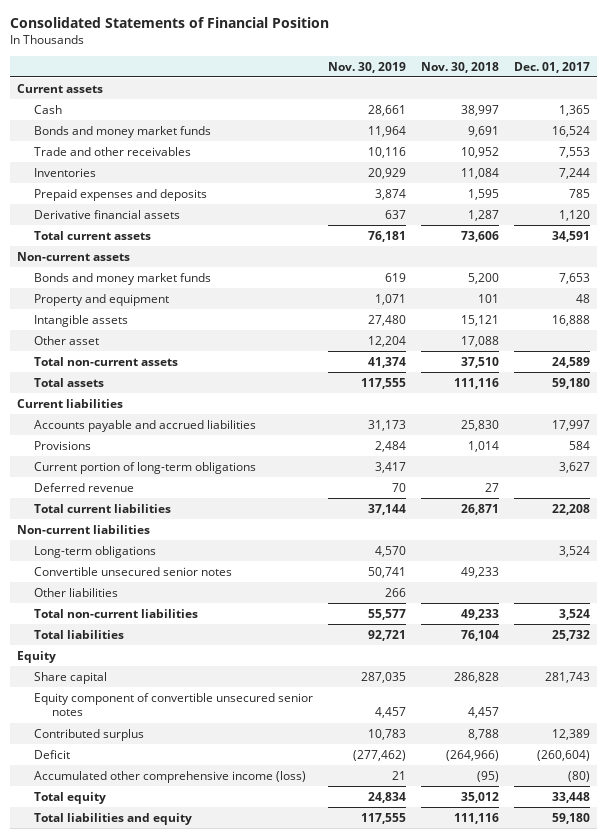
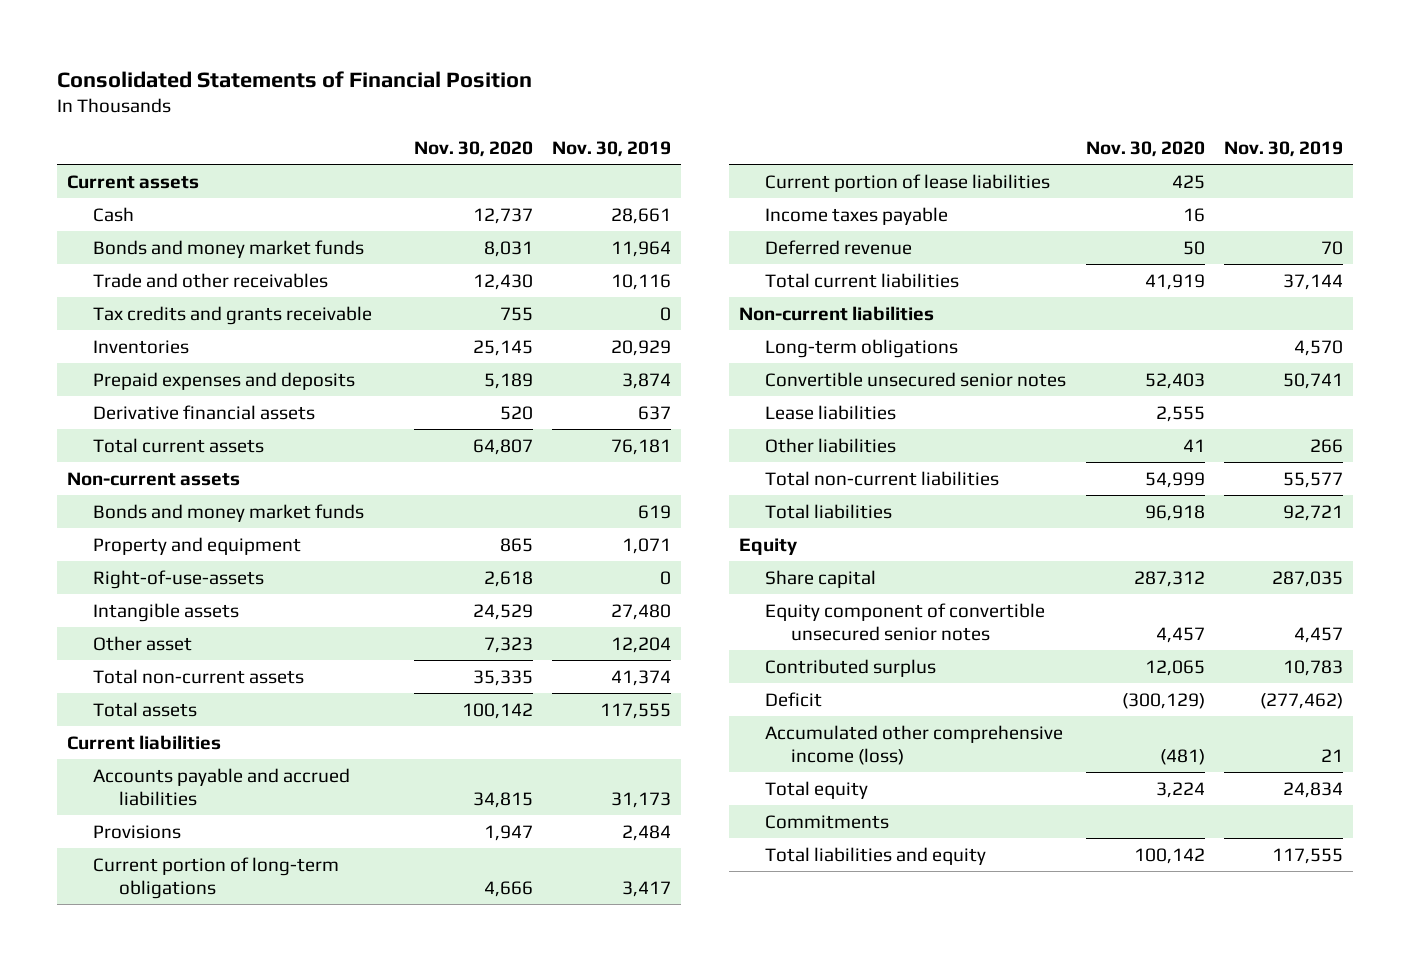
- | Nov. 30, 2019 | Nov. 30, 2018 | Dec. 01, 2017
+ | Nov. 30, 2020 | Nov. 30, 2019
+ Tax credits and grants receivable | 755 | 0
+ Right-of-use-assets | 2,618 | 0
+ Current portion of lease liabilities | 425 |
+ Income taxes payable | 16 |
+ Lease liabilities | 2,555 |
+ Commitments

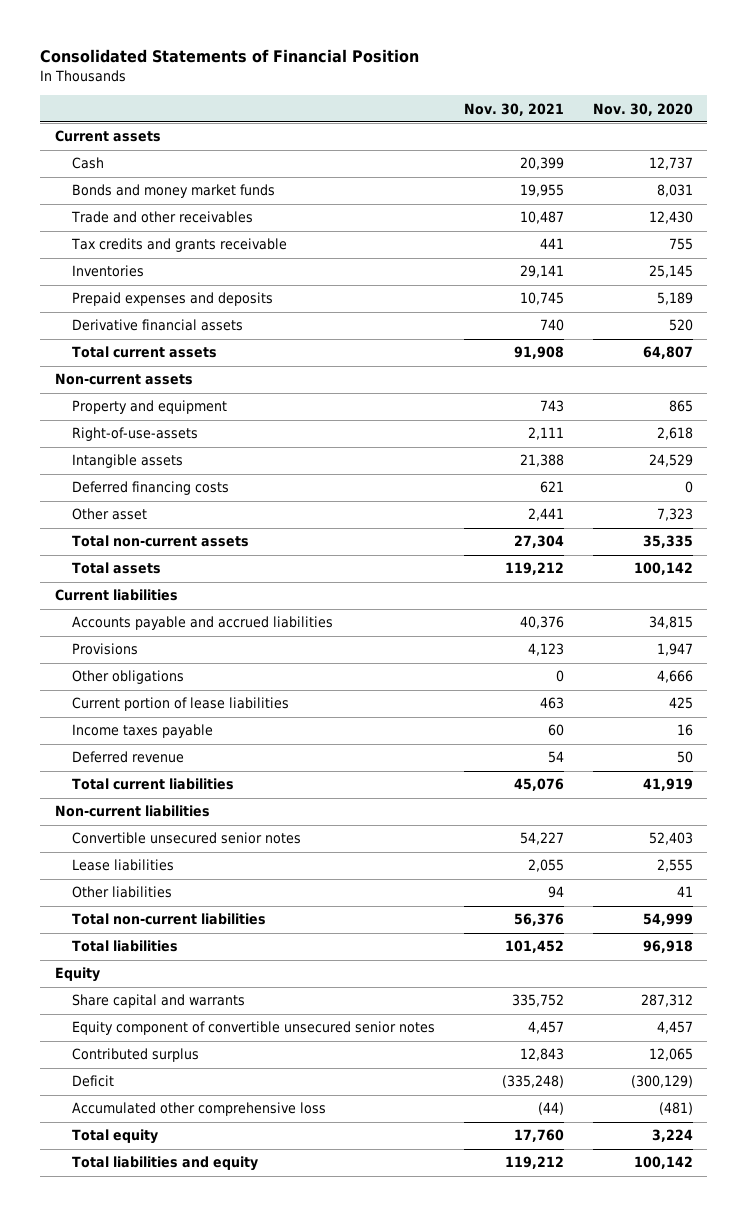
- | Nov. 30, 2020 | Nov. 30, 2019
+ | Nov. 30, 2021 | Nov. 30, 2020
- Bonds and money market funds | | 619
+ Deferred financing costs | 621 | 0
- Current portion of long-term obligations | 4,666 | 3,417
+ Other obligations | 0 | 4,666
- Long-term obligations | | 4,570
- Share capital | 287,312 | 287,035
+ Share capital and warrants | 335,752 | 287,312
- Accumulated other comprehensive income (loss) | (481) | 21
+ Accumulated other comprehensive loss | (44) | (481)
- Commitments

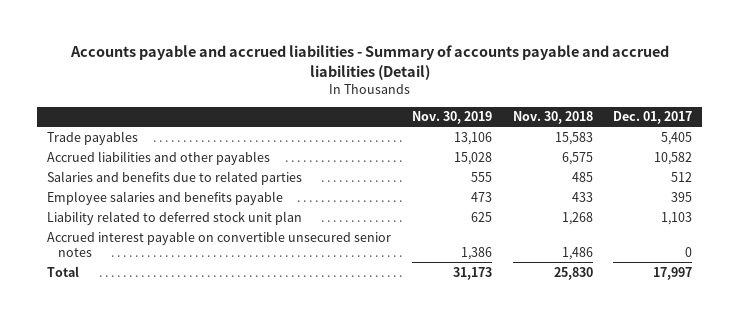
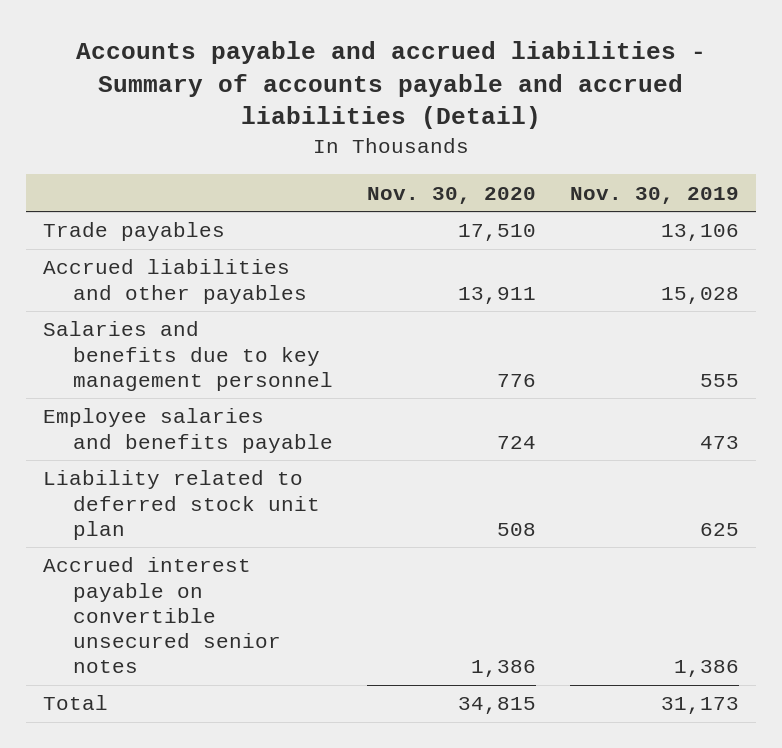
- | Nov. 30, 2019 | Nov. 30, 2018 | Dec. 01, 2017
+ | Nov. 30, 2020 | Nov. 30, 2019
- Salaries and benefits due to related parties | 555 | 485 | 512
+ Salaries and benefits due to key management personnel | 776 | 555

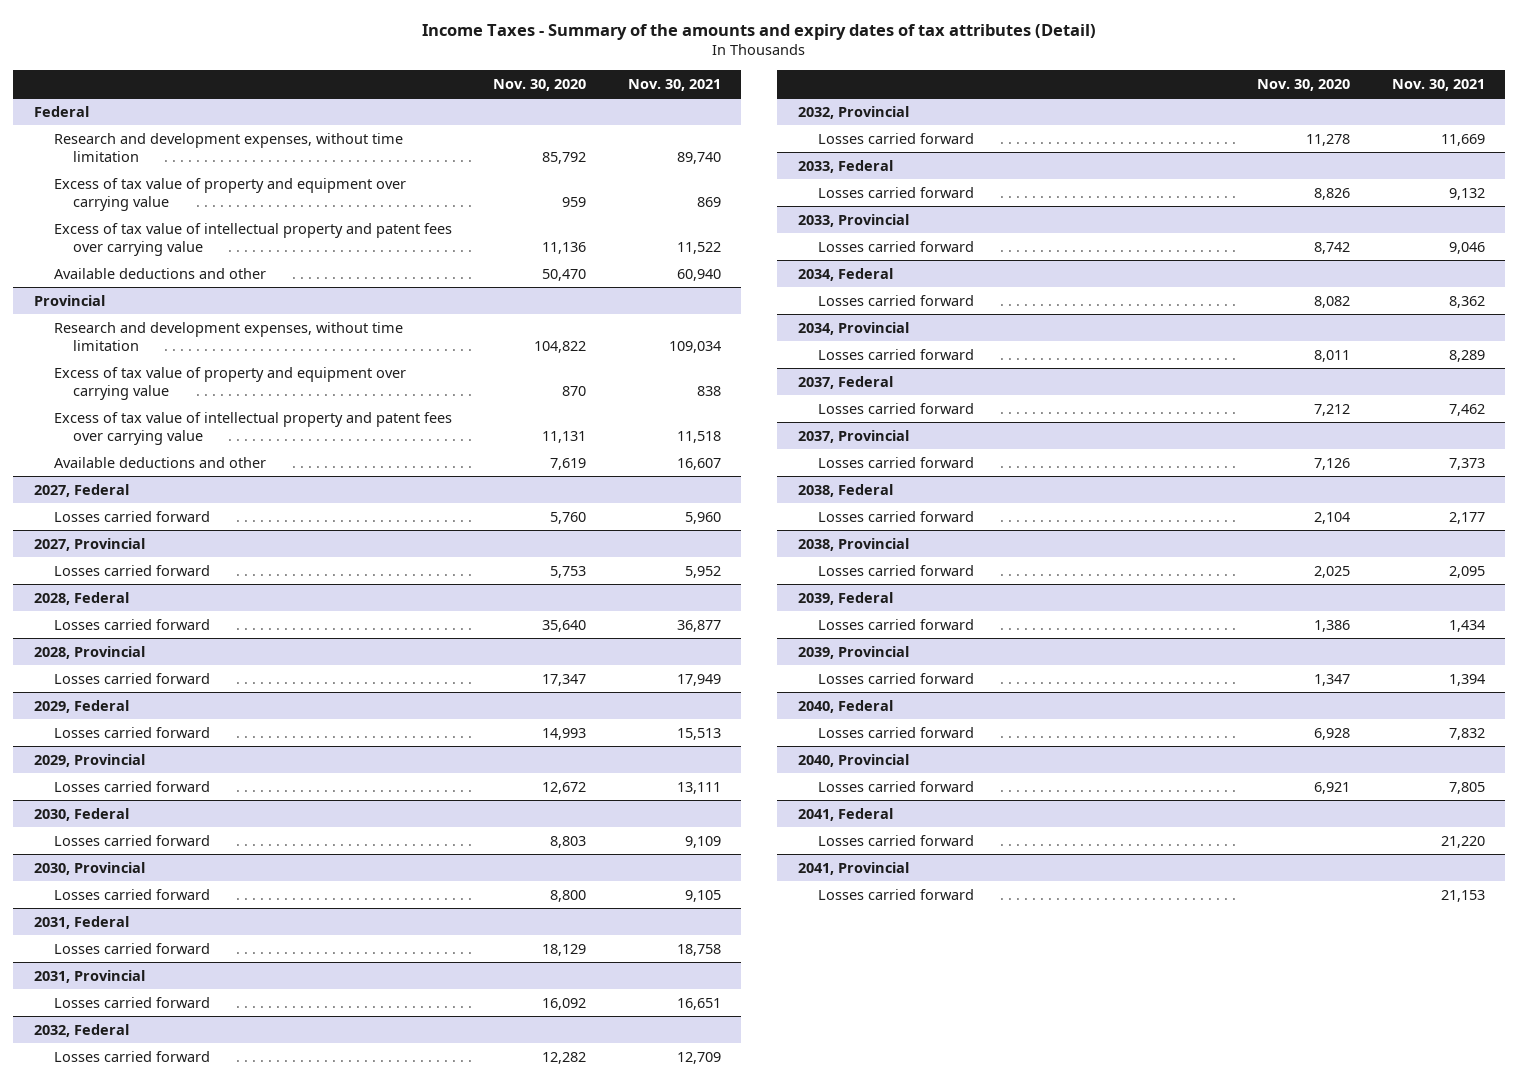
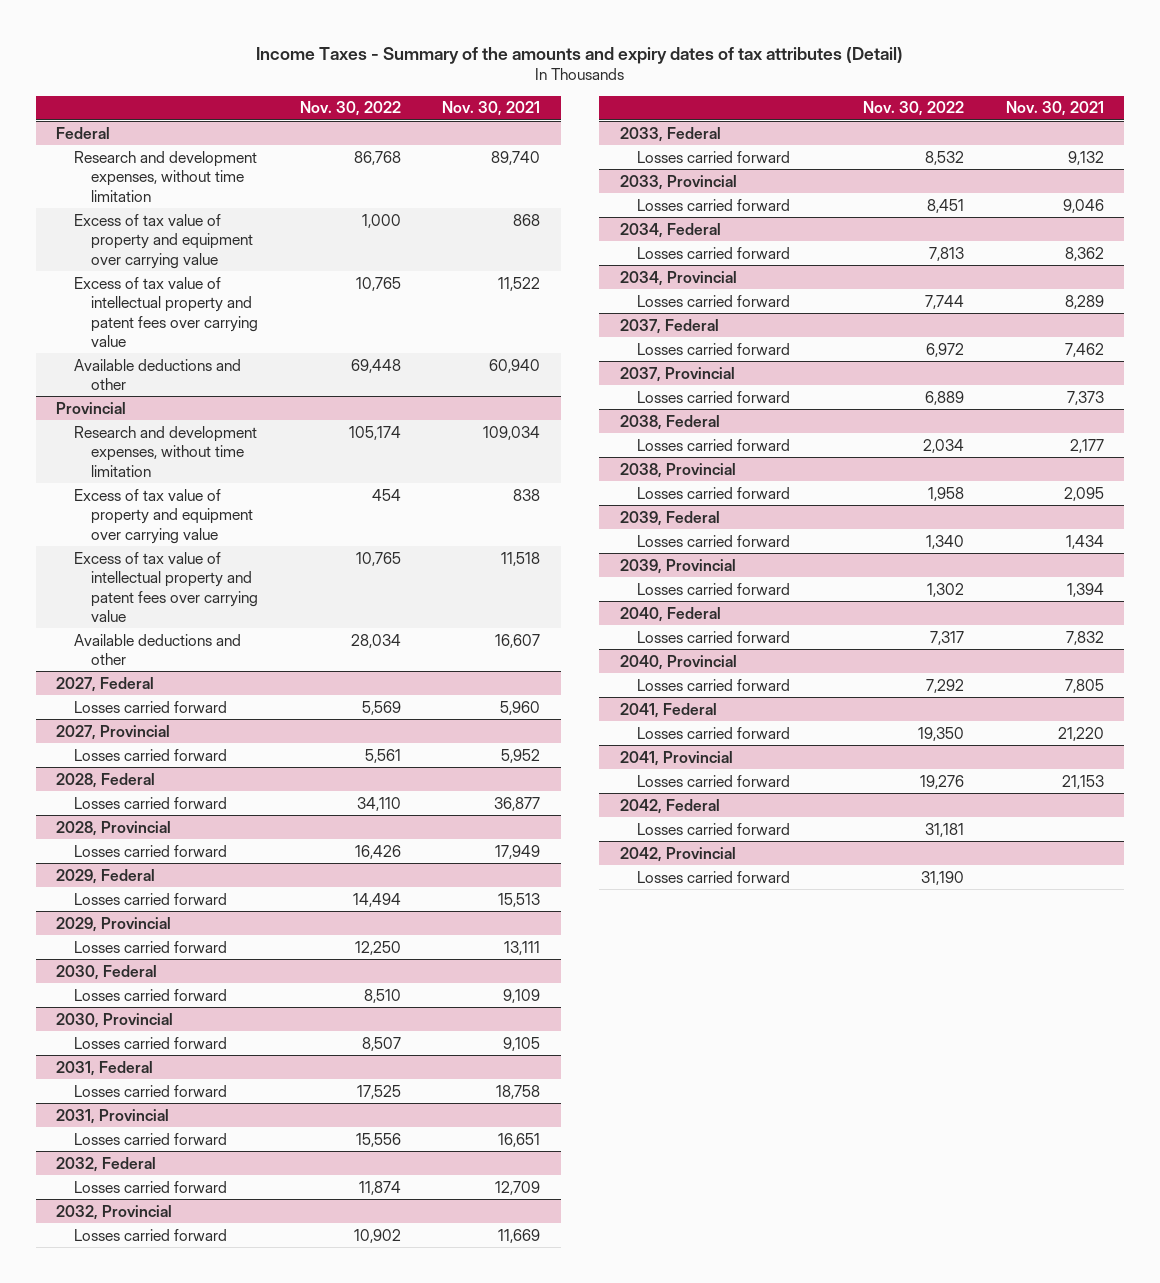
- | Nov. 30, 2020 | Nov. 30, 2021
+ | Nov. 30, 2022 | Nov. 30, 2021
@ Federal
- Excess of tax value of property and equipment over carrying value | 959 | 869
+ Excess of tax value of property and equipment over carrying value | 1,000 | 868
+ 2042, Federal
+ Losses carried forward | 31,181 |
+ 2042, Provincial
+ Losses carried forward | 31,190 |

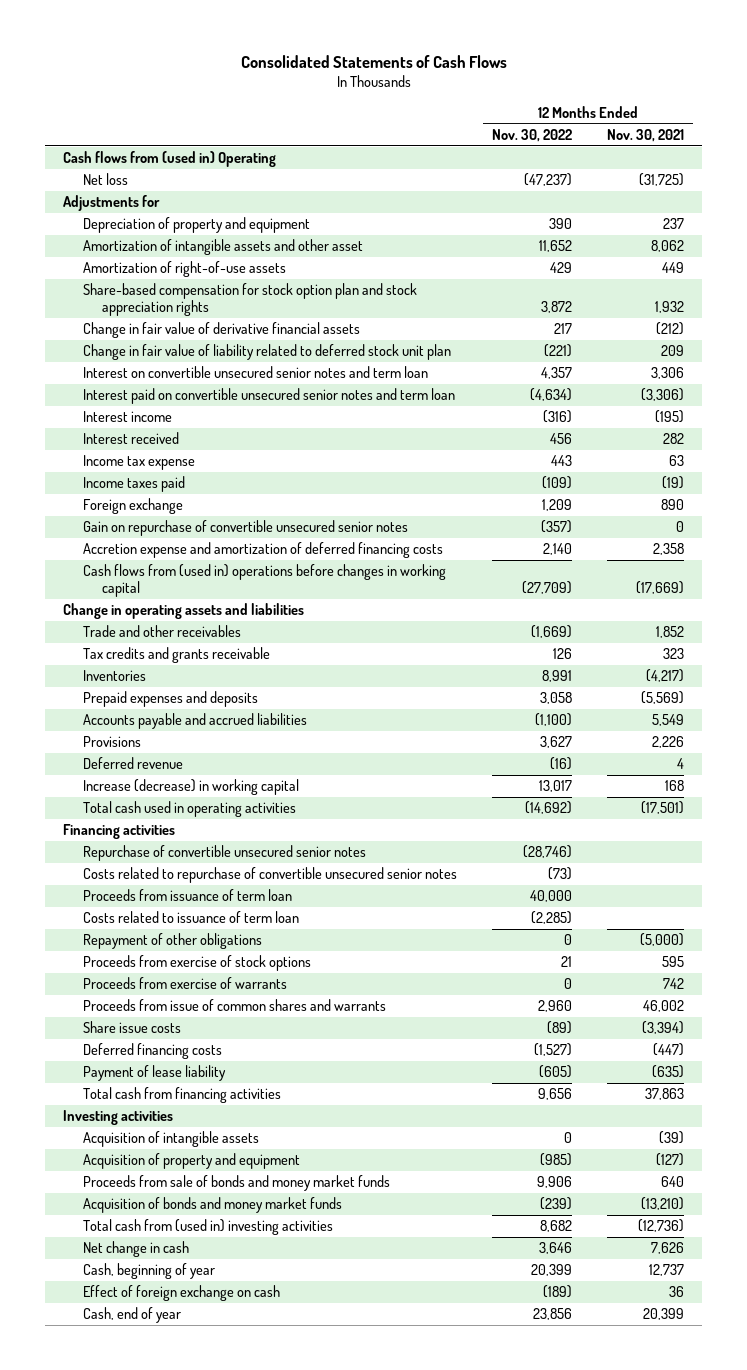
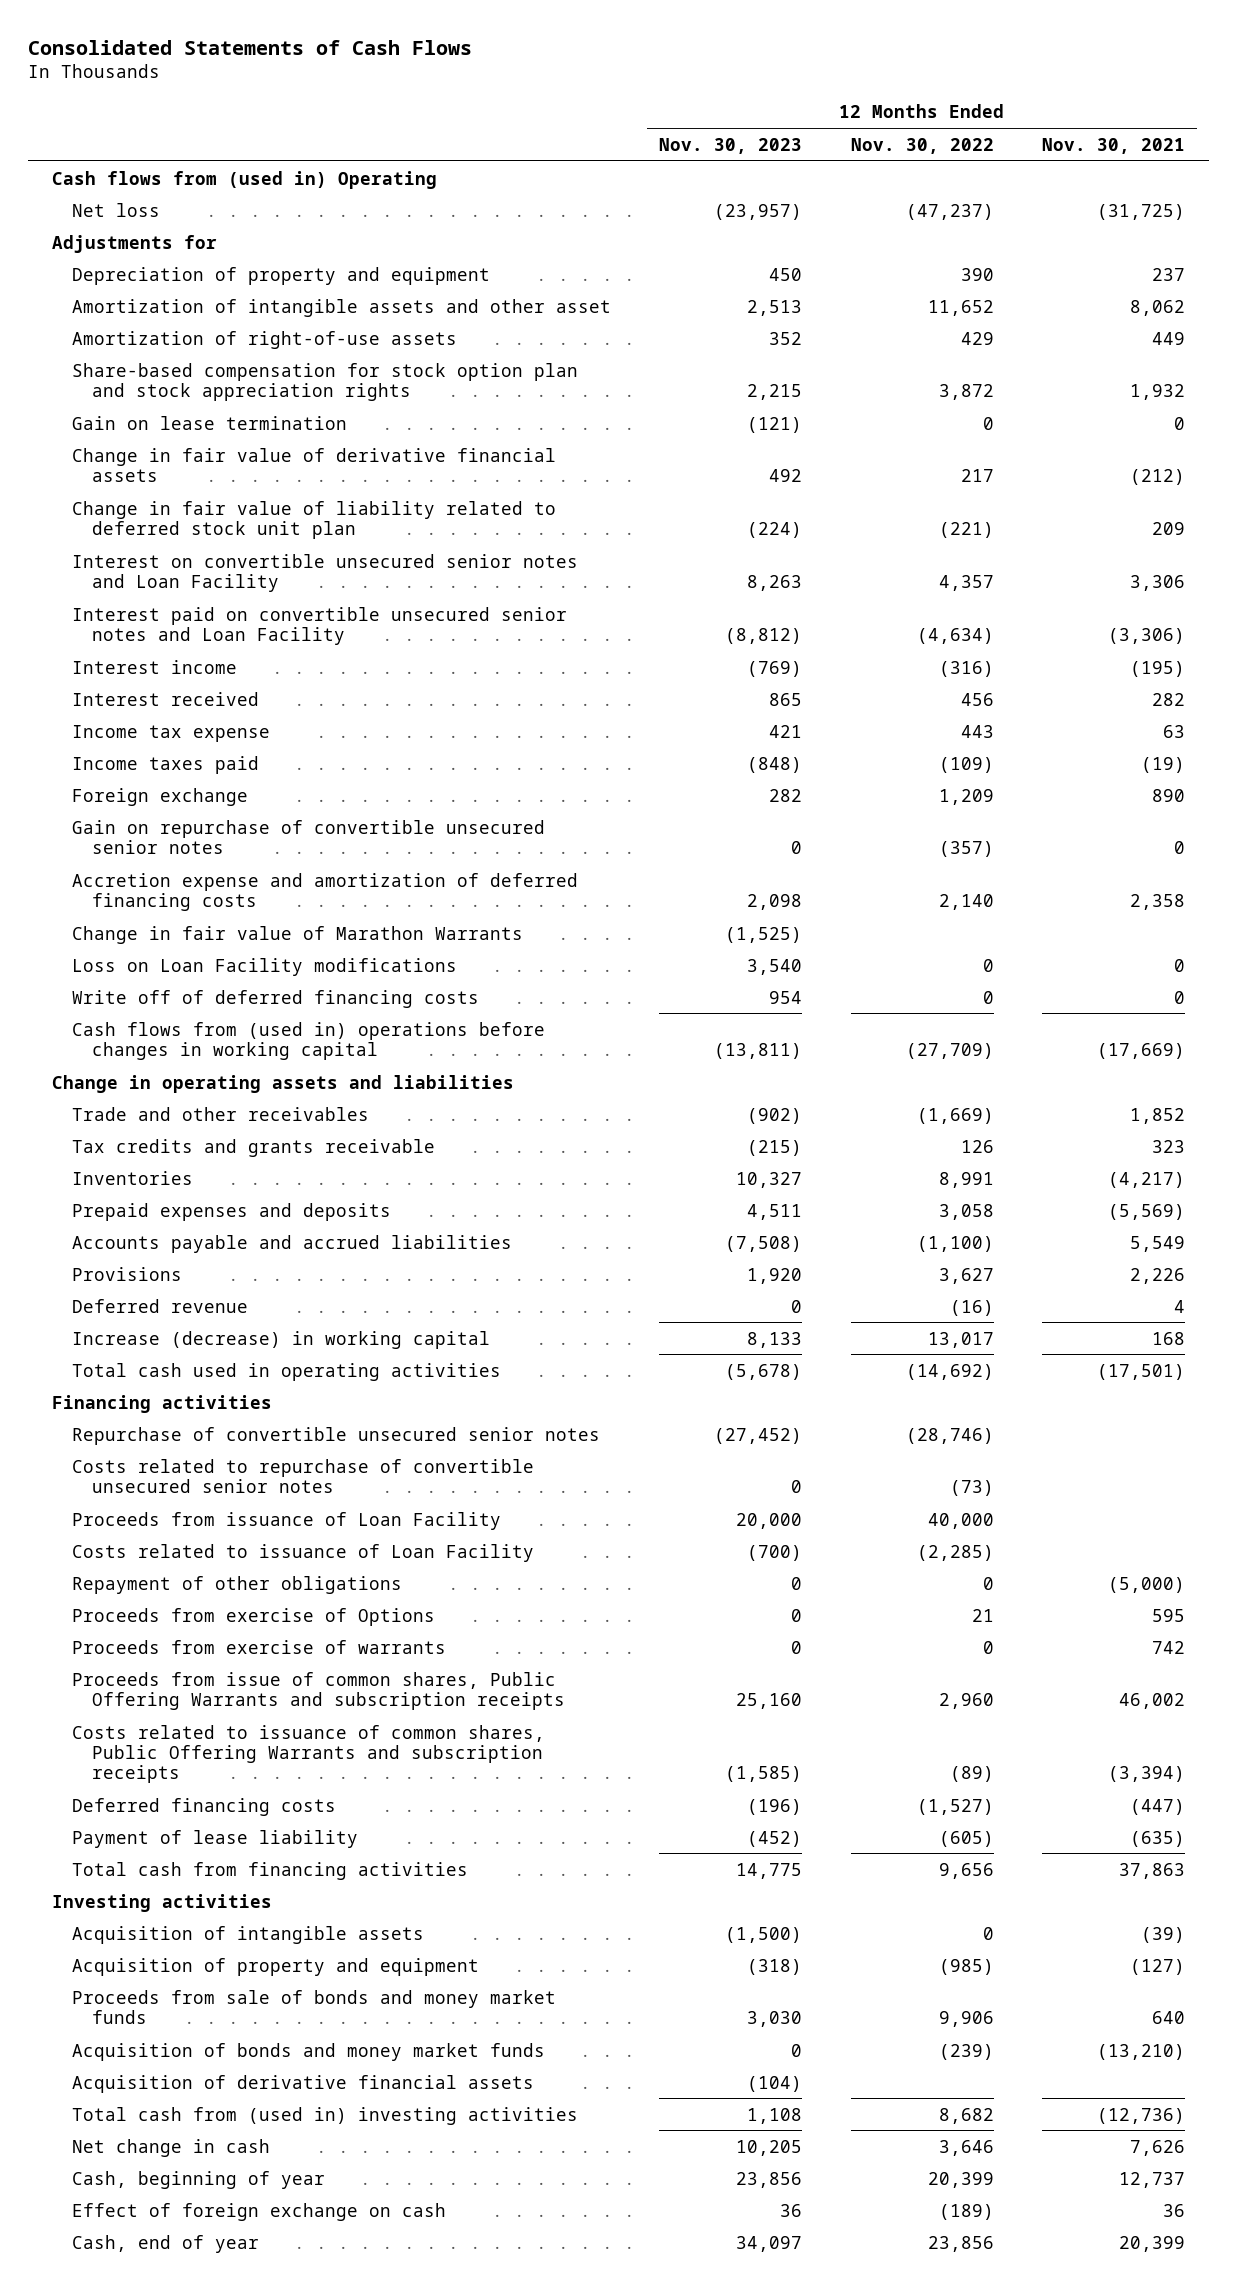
- | 12 Months Ended Nov. 30, 2022 | 12 Months Ended Nov. 30, 2021
+ | 12 Months Ended Nov. 30, 2023 | 12 Months Ended Nov. 30, 2022 | 12 Months Ended Nov. 30, 2021
+ Gain on lease termination | (121) | 0 | 0
- Interest on convertible unsecured senior notes and term loan | 4,357 | 3,306
- Interest paid on convertible unsecured senior notes and term loan | (4,634) | (3,306)
+ Interest on convertible unsecured senior notes and Loan Facility | 8,263 | 4,357 | 3,306
+ Interest paid on convertible unsecured senior notes and Loan Facility | (8,812) | (4,634) | (3,306)
+ Change in fair value of Marathon Warrants | (1,525) | |
+ Loss on Loan Facility modifications | 3,540 | 0 | 0
+ Write off of deferred financing costs | 954 | 0 | 0
- Proceeds from issuance of term loan | 40,000 |
- Costs related to issuance of term loan | (2,285) |
+ Proceeds from issuance of Loan Facility | 20,000 | 40,000 |
+ Costs related to issuance of Loan Facility | (700) | (2,285) |
- Proceeds from exercise of stock options | 21 | 595
+ Proceeds from exercise of Options | 0 | 21 | 595
- Proceeds from issue of common shares and warrants | 2,960 | 46,002
- Share issue costs | (89) | (3,394)
+ Proceeds from issue of common shares, Public Offering Warrants and subscription receipts | 25,160 | 2,960 | 46,002
+ Costs related to issuance of common shares, Public Offering Warrants and subscription receipts | (1,585) | (89) | (3,394)
+ Acquisition of derivative financial assets | (104) | |

